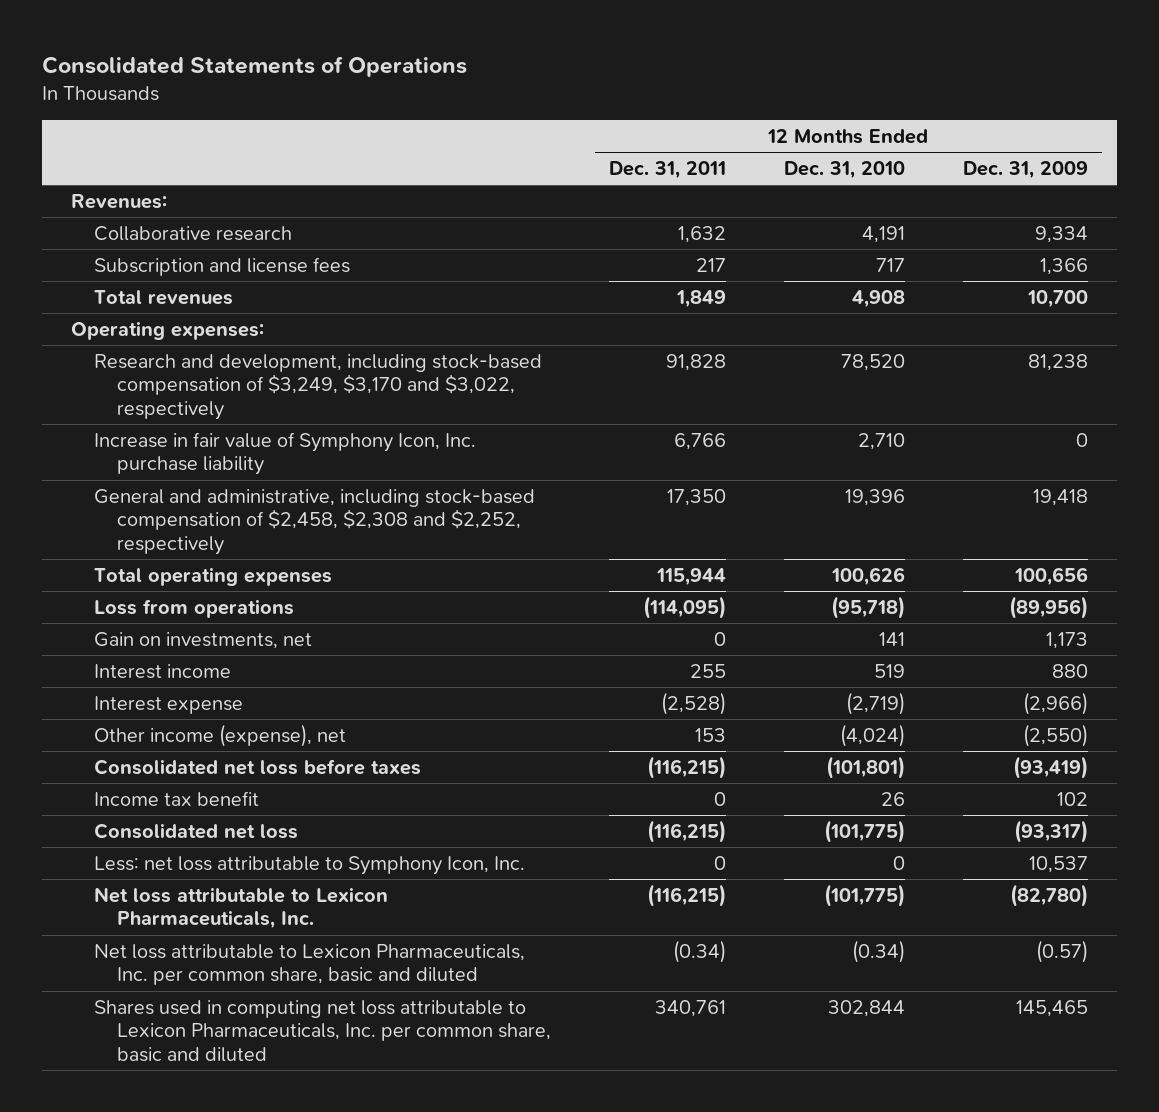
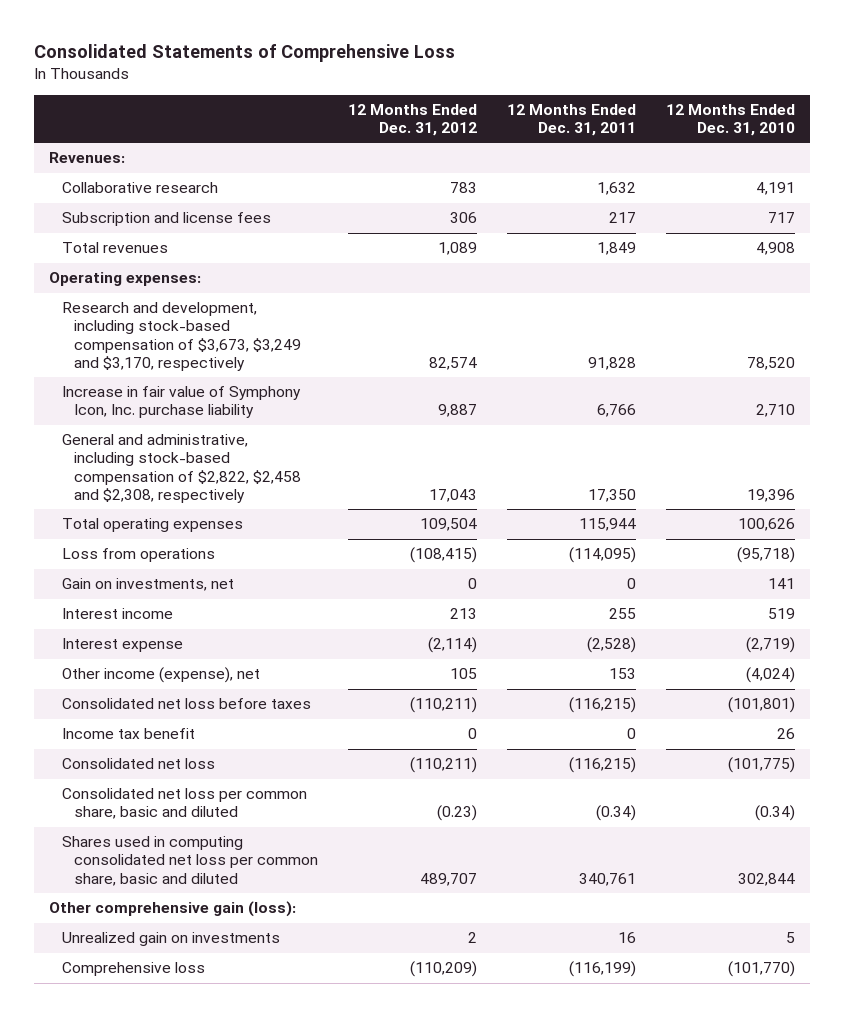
- Consolidated Statements of Operations
+ Consolidated Statements of Comprehensive Loss
- | 12 Months Ended Dec. 31, 2011 | 12 Months Ended Dec. 31, 2010 | 12 Months Ended Dec. 31, 2009
+ | 12 Months Ended Dec. 31, 2012 | 12 Months Ended Dec. 31, 2011 | 12 Months Ended Dec. 31, 2010
- Research and development, including stock-based compensation of $3,249, $3,170 and $3,022, respectively | 91,828 | 78,520 | 81,238
+ Research and development, including stock-based compensation of $3,673, $3,249 and $3,170, respectively | 82,574 | 91,828 | 78,520
- General and administrative, including stock-based compensation of $2,458, $2,308 and $2,252, respectively | 17,350 | 19,396 | 19,418
+ General and administrative, including stock-based compensation of $2,822, $2,458 and $2,308, respectively | 17,043 | 17,350 | 19,396
- Less: net loss attributable to Symphony Icon, Inc. | 0 | 0 | 10,537
- Net loss attributable to Lexicon Pharmaceuticals, Inc. | (116,215) | (101,775) | (82,780)
- Net loss attributable to Lexicon Pharmaceuticals, Inc. per common share, basic and diluted | (0.34) | (0.34) | (0.57)
- Shares used in computing net loss attributable to Lexicon Pharmaceuticals, Inc. per common share, basic and diluted | 340,761 | 302,844 | 145,465
+ Consolidated net loss per common share, basic and diluted | (0.23) | (0.34) | (0.34)
+ Shares used in computing consolidated net loss per common share, basic and diluted | 489,707 | 340,761 | 302,844
+ Other comprehensive gain (loss):
+ Unrealized gain on investments | 2 | 16 | 5
+ Comprehensive loss | (110,209) | (116,199) | (101,770)

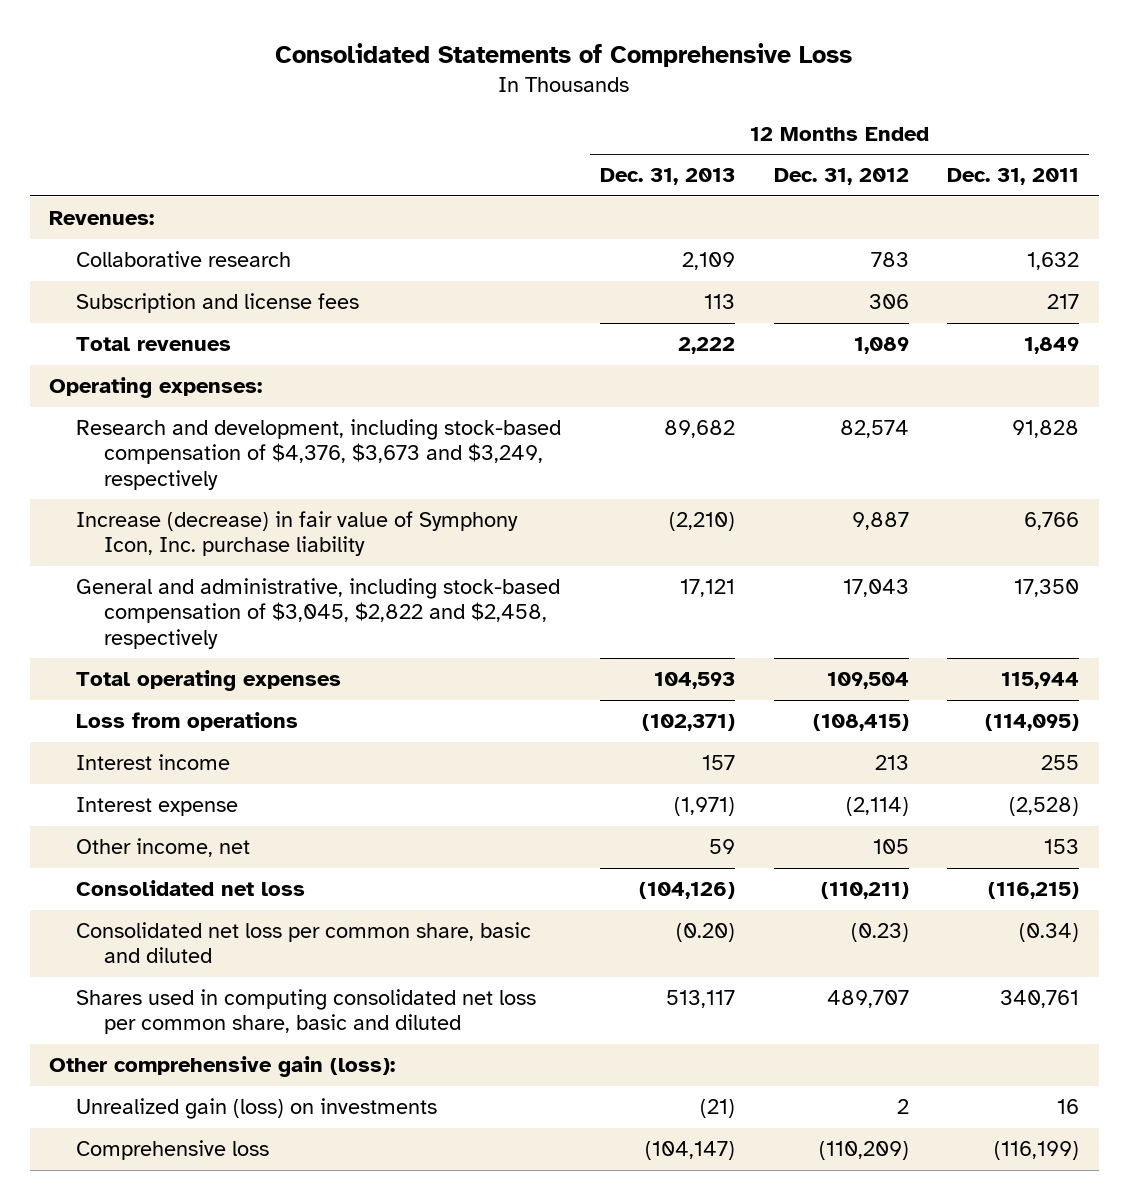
- | 12 Months Ended Dec. 31, 2012 | 12 Months Ended Dec. 31, 2011 | 12 Months Ended Dec. 31, 2010
+ | 12 Months Ended Dec. 31, 2013 | 12 Months Ended Dec. 31, 2012 | 12 Months Ended Dec. 31, 2011
- Research and development, including stock-based compensation of $3,673, $3,249 and $3,170, respectively | 82,574 | 91,828 | 78,520
- Increase in fair value of Symphony Icon, Inc. purchase liability | 9,887 | 6,766 | 2,710
- General and administrative, including stock-based compensation of $2,822, $2,458 and $2,308, respectively | 17,043 | 17,350 | 19,396
+ Research and development, including stock-based compensation of $4,376, $3,673 and $3,249, respectively | 89,682 | 82,574 | 91,828
+ Increase (decrease) in fair value of Symphony Icon, Inc. purchase liability | (2,210) | 9,887 | 6,766
+ General and administrative, including stock-based compensation of $3,045, $2,822 and $2,458, respectively | 17,121 | 17,043 | 17,350
- Gain on investments, net | 0 | 0 | 141
- Other income (expense), net | 105 | 153 | (4,024)
- Consolidated net loss before taxes | (110,211) | (116,215) | (101,801)
- Income tax benefit | 0 | 0 | 26
+ Other income, net | 59 | 105 | 153
- Unrealized gain on investments | 2 | 16 | 5
+ Unrealized gain (loss) on investments | (21) | 2 | 16

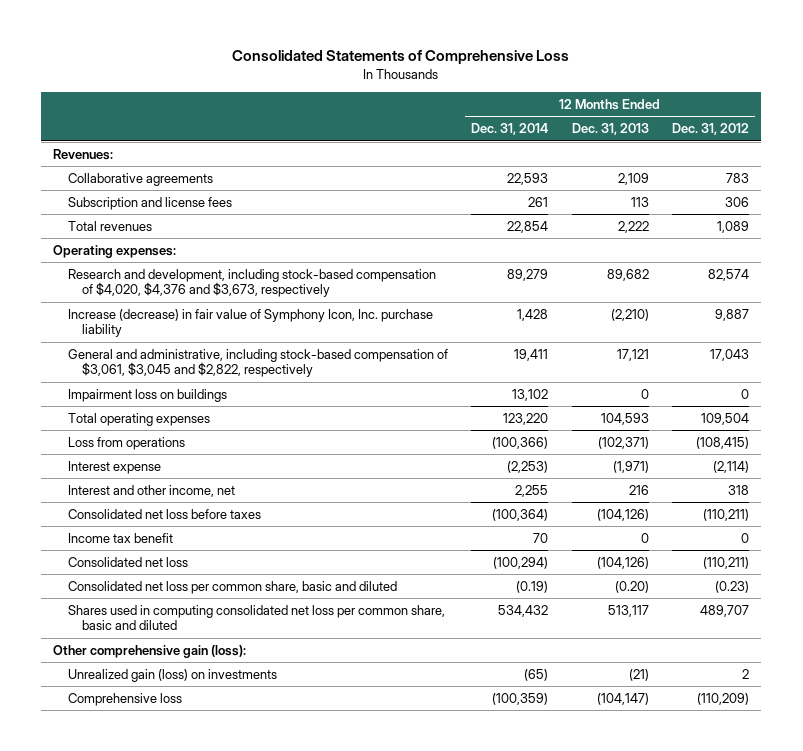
- | 12 Months Ended Dec. 31, 2013 | 12 Months Ended Dec. 31, 2012 | 12 Months Ended Dec. 31, 2011
+ | 12 Months Ended Dec. 31, 2014 | 12 Months Ended Dec. 31, 2013 | 12 Months Ended Dec. 31, 2012
- Collaborative research | 2,109 | 783 | 1,632
+ Collaborative agreements | 22,593 | 2,109 | 783
- Research and development, including stock-based compensation of $4,376, $3,673 and $3,249, respectively | 89,682 | 82,574 | 91,828
+ Research and development, including stock-based compensation of $4,020, $4,376 and $3,673, respectively | 89,279 | 89,682 | 82,574
- General and administrative, including stock-based compensation of $3,045, $2,822 and $2,458, respectively | 17,121 | 17,043 | 17,350
+ General and administrative, including stock-based compensation of $3,061, $3,045 and $2,822, respectively | 19,411 | 17,121 | 17,043
+ Impairment loss on buildings | 13,102 | 0 | 0
- Interest income | 157 | 213 | 255
- Other income, net | 59 | 105 | 153
+ Interest and other income, net | 2,255 | 216 | 318
+ Consolidated net loss before taxes | (100,364) | (104,126) | (110,211)
+ Income tax benefit | 70 | 0 | 0

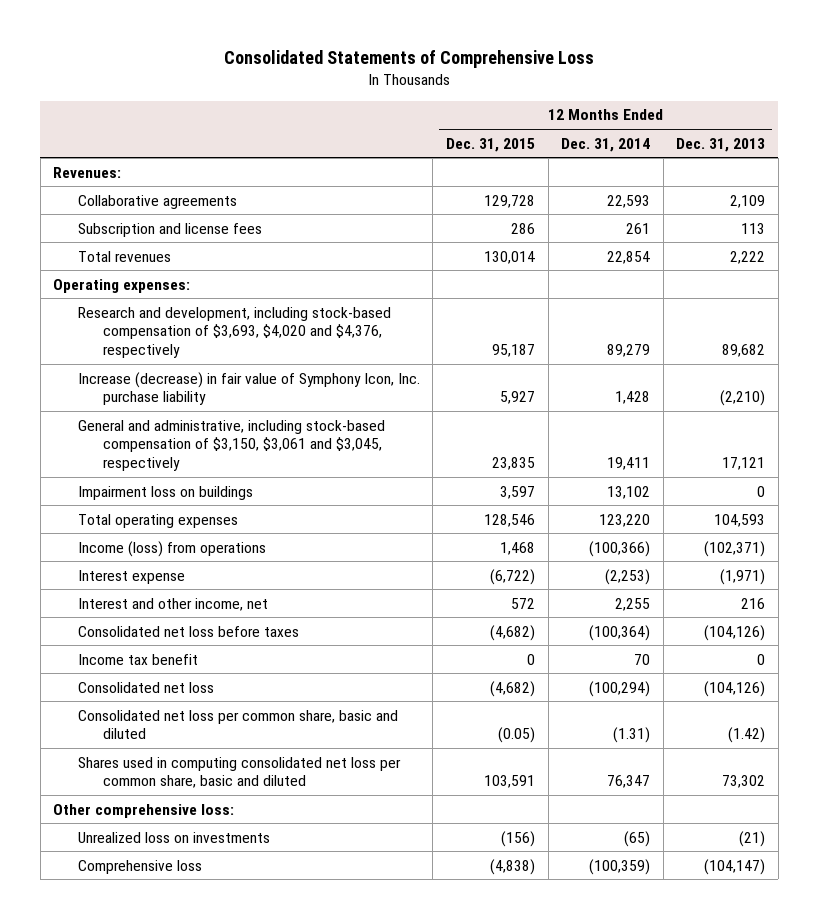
- | 12 Months Ended Dec. 31, 2014 | 12 Months Ended Dec. 31, 2013 | 12 Months Ended Dec. 31, 2012
+ | 12 Months Ended Dec. 31, 2015 | 12 Months Ended Dec. 31, 2014 | 12 Months Ended Dec. 31, 2013
- Research and development, including stock-based compensation of $4,020, $4,376 and $3,673, respectively | 89,279 | 89,682 | 82,574
+ Research and development, including stock-based compensation of $3,693, $4,020 and $4,376, respectively | 95,187 | 89,279 | 89,682
- General and administrative, including stock-based compensation of $3,061, $3,045 and $2,822, respectively | 19,411 | 17,121 | 17,043
+ General and administrative, including stock-based compensation of $3,150, $3,061 and $3,045, respectively | 23,835 | 19,411 | 17,121
- Loss from operations | (100,366) | (102,371) | (108,415)
+ Income (loss) from operations | 1,468 | (100,366) | (102,371)
- Consolidated net loss per common share, basic and diluted | (0.19) | (0.20) | (0.23)
- Shares used in computing consolidated net loss per common share, basic and diluted | 534,432 | 513,117 | 489,707
- Other comprehensive gain (loss):
- Unrealized gain (loss) on investments | (65) | (21) | 2
+ Consolidated net loss per common share, basic and diluted | (0.05) | (1.31) | (1.42)
+ Shares used in computing consolidated net loss per common share, basic and diluted | 103,591 | 76,347 | 73,302
+ Other comprehensive loss:
+ Unrealized loss on investments | (156) | (65) | (21)

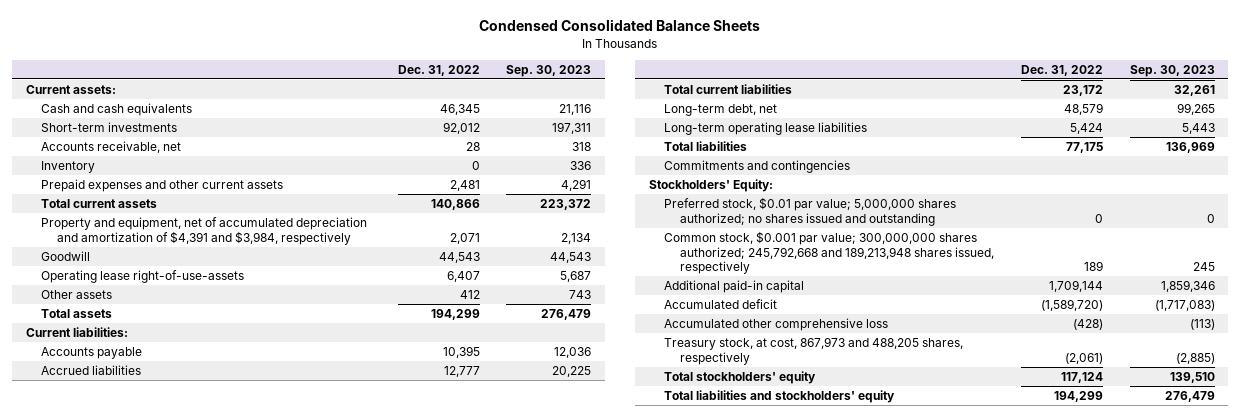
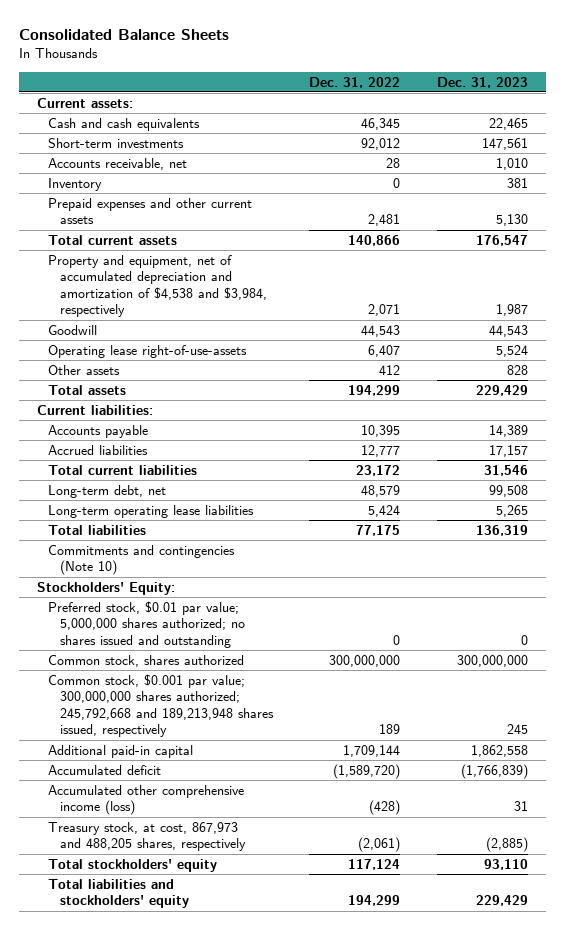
- Condensed Consolidated Balance Sheets
+ Consolidated Balance Sheets
- | Dec. 31, 2022 | Sep. 30, 2023
+ | Dec. 31, 2022 | Dec. 31, 2023
- Property and equipment, net of accumulated depreciation and amortization of $4,391 and $3,984, respectively | 2,071 | 2,134
+ Property and equipment, net of accumulated depreciation and amortization of $4,538 and $3,984, respectively | 2,071 | 1,987
- Commitments and contingencies
+ Commitments and contingencies (Note 10)
+ Common stock, shares authorized | 300,000,000 | 300,000,000
- Accumulated other comprehensive loss | (428) | (113)
+ Accumulated other comprehensive income (loss) | (428) | 31

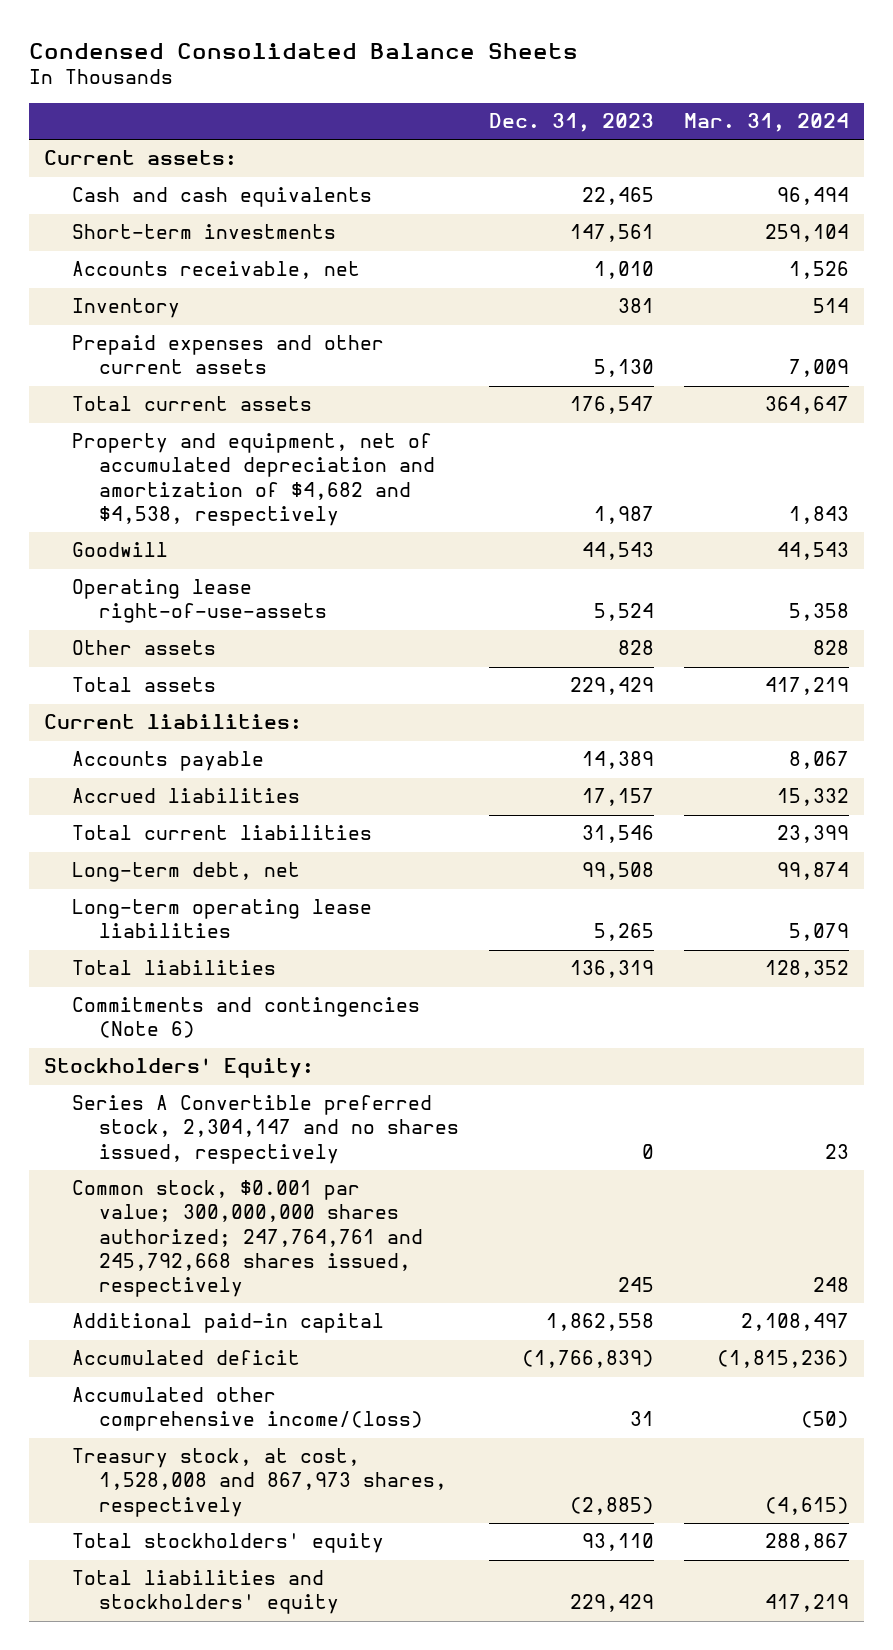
- Consolidated Balance Sheets
+ Condensed Consolidated Balance Sheets
- | Dec. 31, 2022 | Dec. 31, 2023
+ | Dec. 31, 2023 | Mar. 31, 2024
- Property and equipment, net of accumulated depreciation and amortization of $4,538 and $3,984, respectively | 2,071 | 1,987
+ Property and equipment, net of accumulated depreciation and amortization of $4,682 and $4,538, respectively | 1,987 | 1,843
- Commitments and contingencies (Note 10)
+ Commitments and contingencies (Note 6)
- Preferred stock, $0.01 par value; 5,000,000 shares authorized; no shares issued and outstanding | 0 | 0
- Common stock, shares authorized | 300,000,000 | 300,000,000
- Common stock, $0.001 par value; 300,000,000 shares authorized; 245,792,668 and 189,213,948 shares issued, respectively | 189 | 245
+ Series A Convertible preferred stock, 2,304,147 and no shares issued, respectively | 0 | 23
+ Common stock, $0.001 par value; 300,000,000 shares authorized; 247,764,761 and 245,792,668 shares issued, respectively | 245 | 248
- Accumulated other comprehensive income (loss) | (428) | 31
- Treasury stock, at cost, 867,973 and 488,205 shares, respectively | (2,061) | (2,885)
+ Accumulated other comprehensive income/(loss) | 31 | (50)
+ Treasury stock, at cost, 1,528,008 and 867,973 shares, respectively | (2,885) | (4,615)

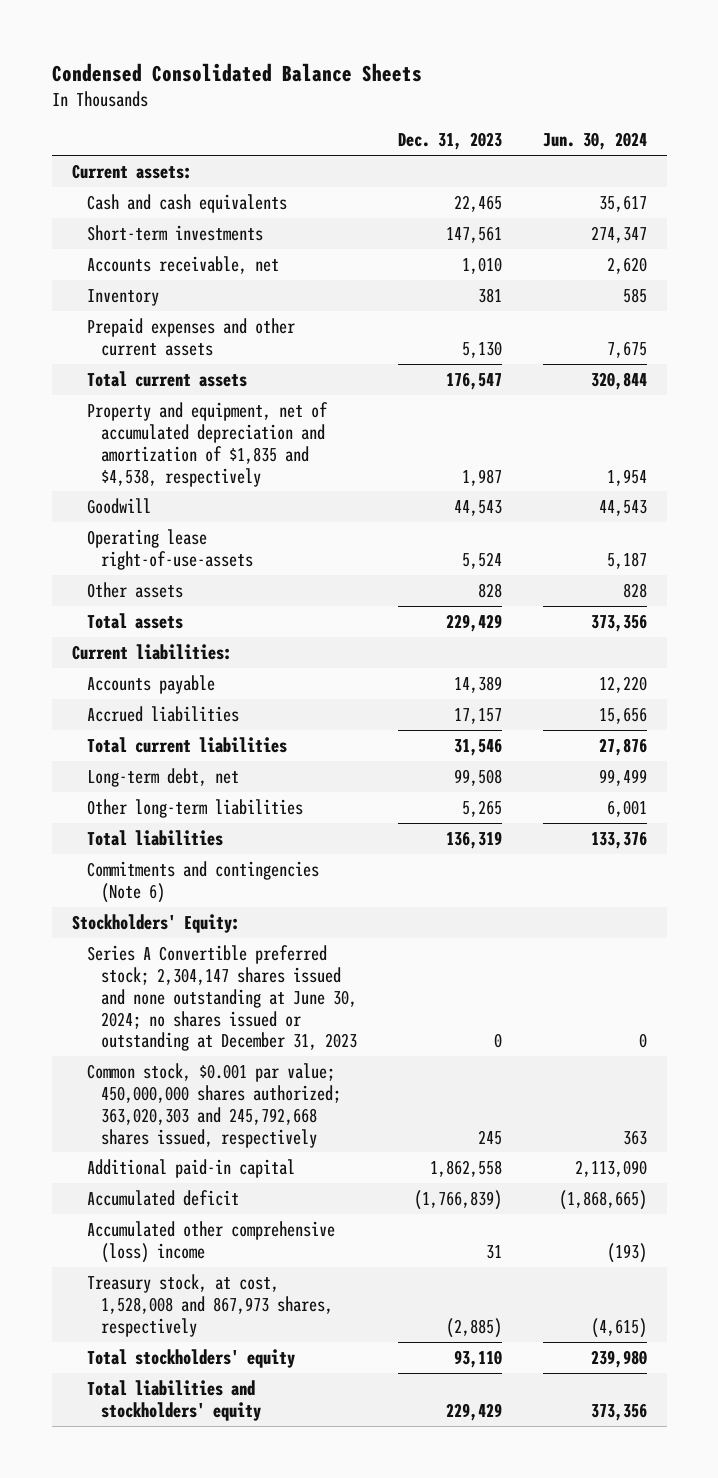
- | Dec. 31, 2023 | Mar. 31, 2024
+ | Dec. 31, 2023 | Jun. 30, 2024
- Property and equipment, net of accumulated depreciation and amortization of $4,682 and $4,538, respectively | 1,987 | 1,843
+ Property and equipment, net of accumulated depreciation and amortization of $1,835 and $4,538, respectively | 1,987 | 1,954
- Long-term operating lease liabilities | 5,265 | 5,079
+ Other long-term liabilities | 5,265 | 6,001
- Series A Convertible preferred stock, 2,304,147 and no shares issued, respectively | 0 | 23
- Common stock, $0.001 par value; 300,000,000 shares authorized; 247,764,761 and 245,792,668 shares issued, respectively | 245 | 248
+ Series A Convertible preferred stock; 2,304,147 shares issued and none outstanding at June 30, 2024; no shares issued or outstanding at December 31, 2023 | 0 | 0
+ Common stock, $0.001 par value; 450,000,000 shares authorized; 363,020,303 and 245,792,668 shares issued, respectively | 245 | 363
- Accumulated other comprehensive income/(loss) | 31 | (50)
+ Accumulated other comprehensive (loss) income | 31 | (193)

